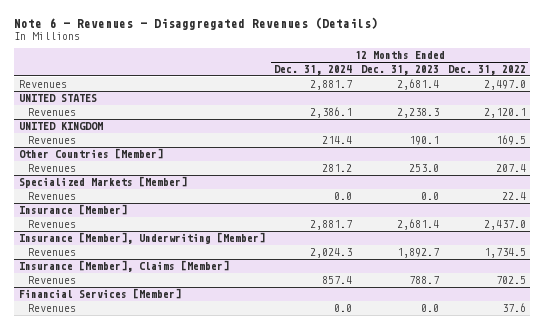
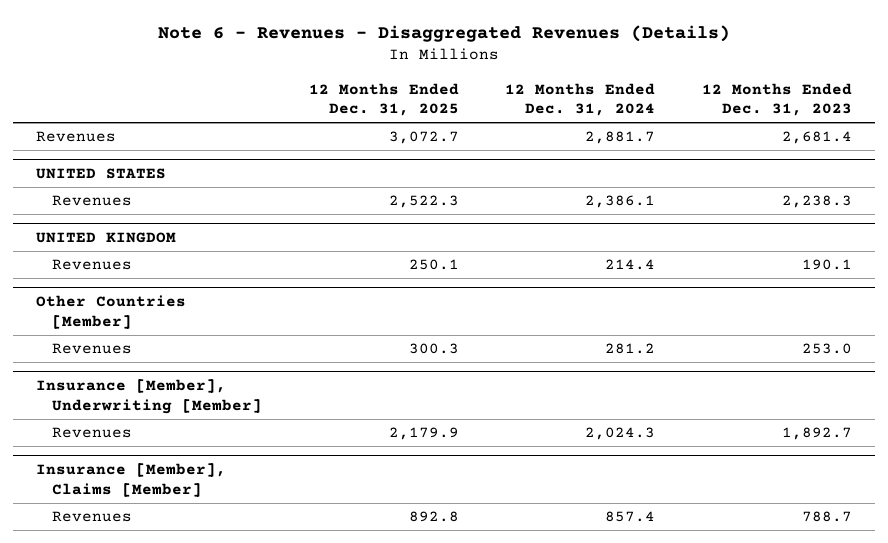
- | 12 Months Ended Dec. 31, 2024 | 12 Months Ended Dec. 31, 2023 | 12 Months Ended Dec. 31, 2022
+ | 12 Months Ended Dec. 31, 2025 | 12 Months Ended Dec. 31, 2024 | 12 Months Ended Dec. 31, 2023
- Specialized Markets [Member]
- Revenues | 0.0 | 0.0 | 22.4
- Insurance [Member]
- Revenues | 2,881.7 | 2,681.4 | 2,437.0
- Financial Services [Member]
- Revenues | 0.0 | 0.0 | 37.6

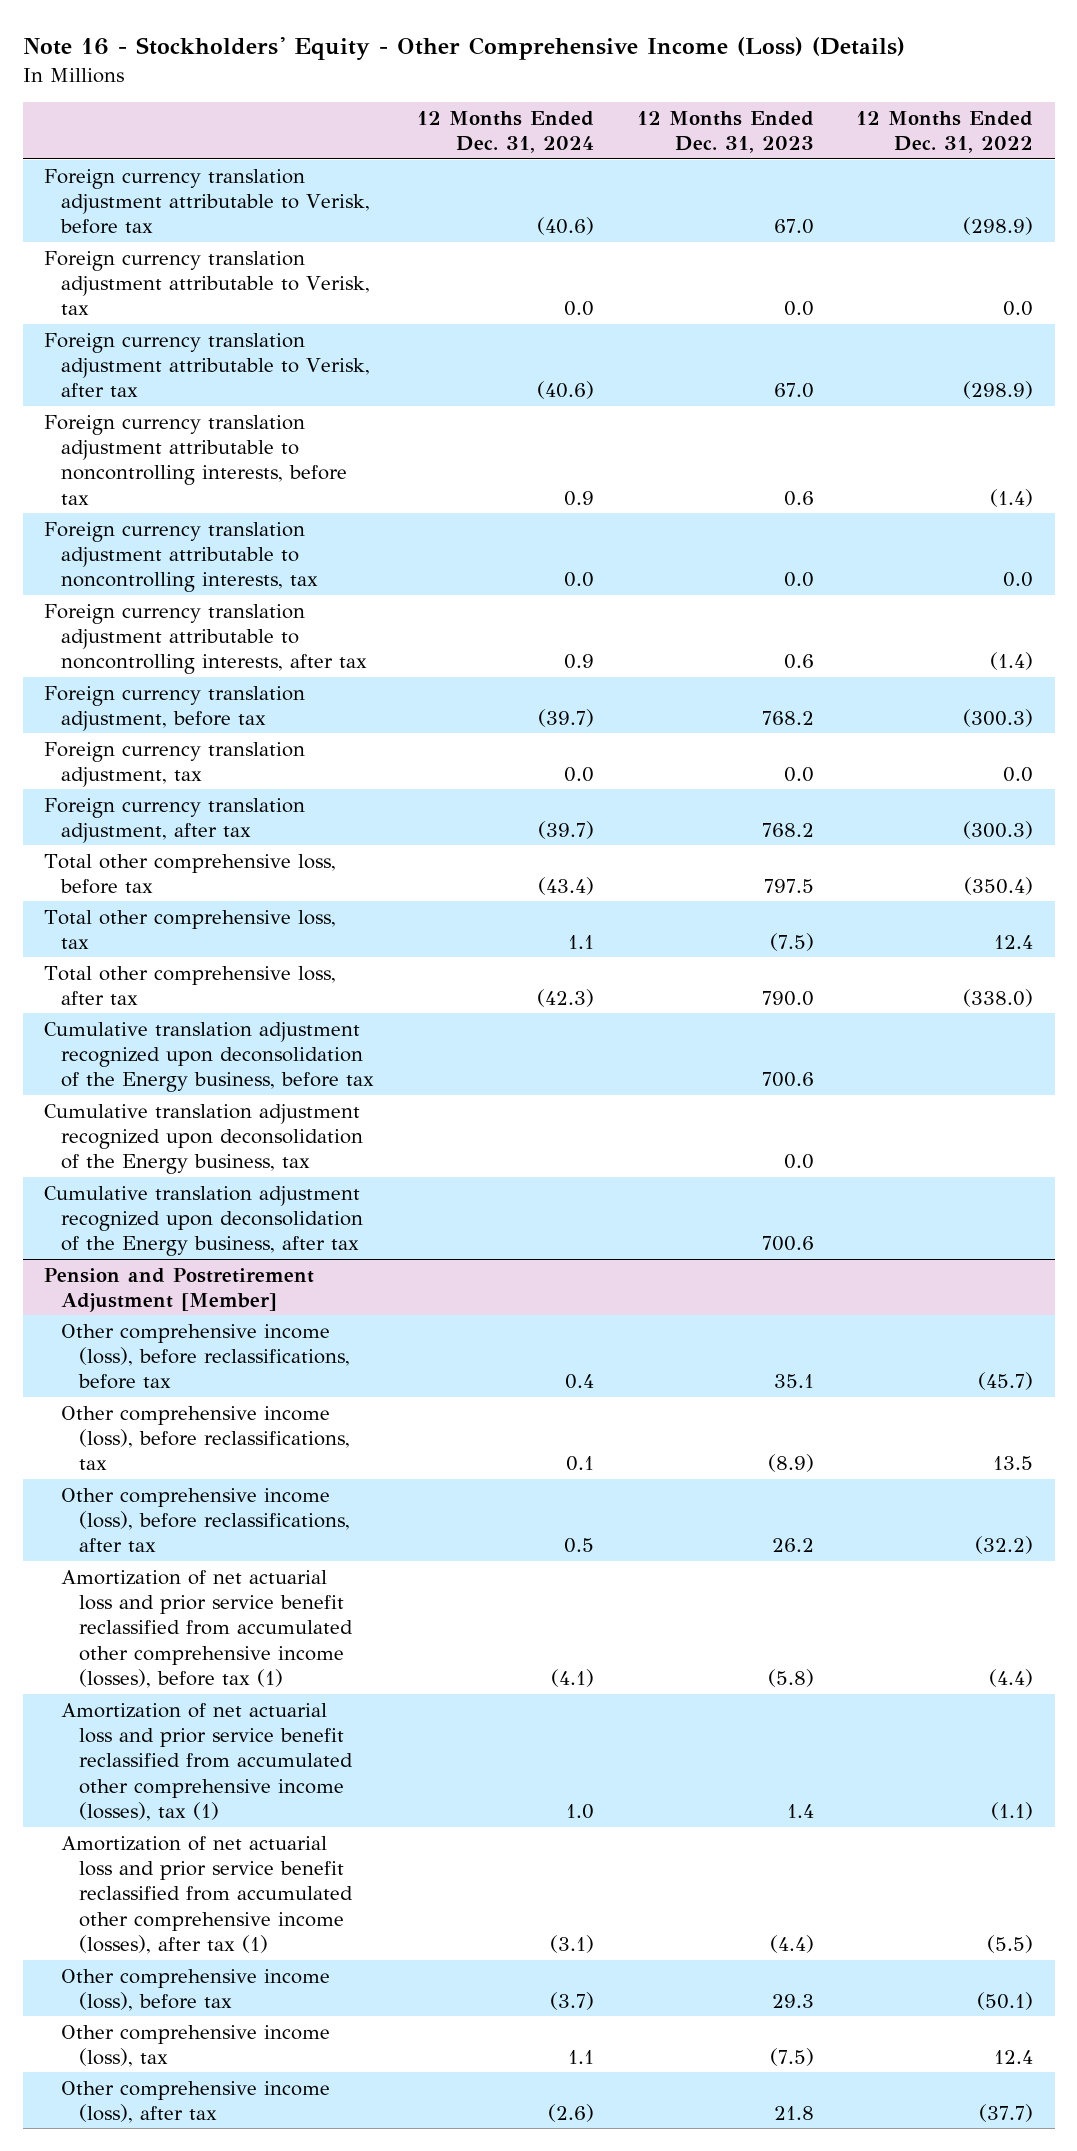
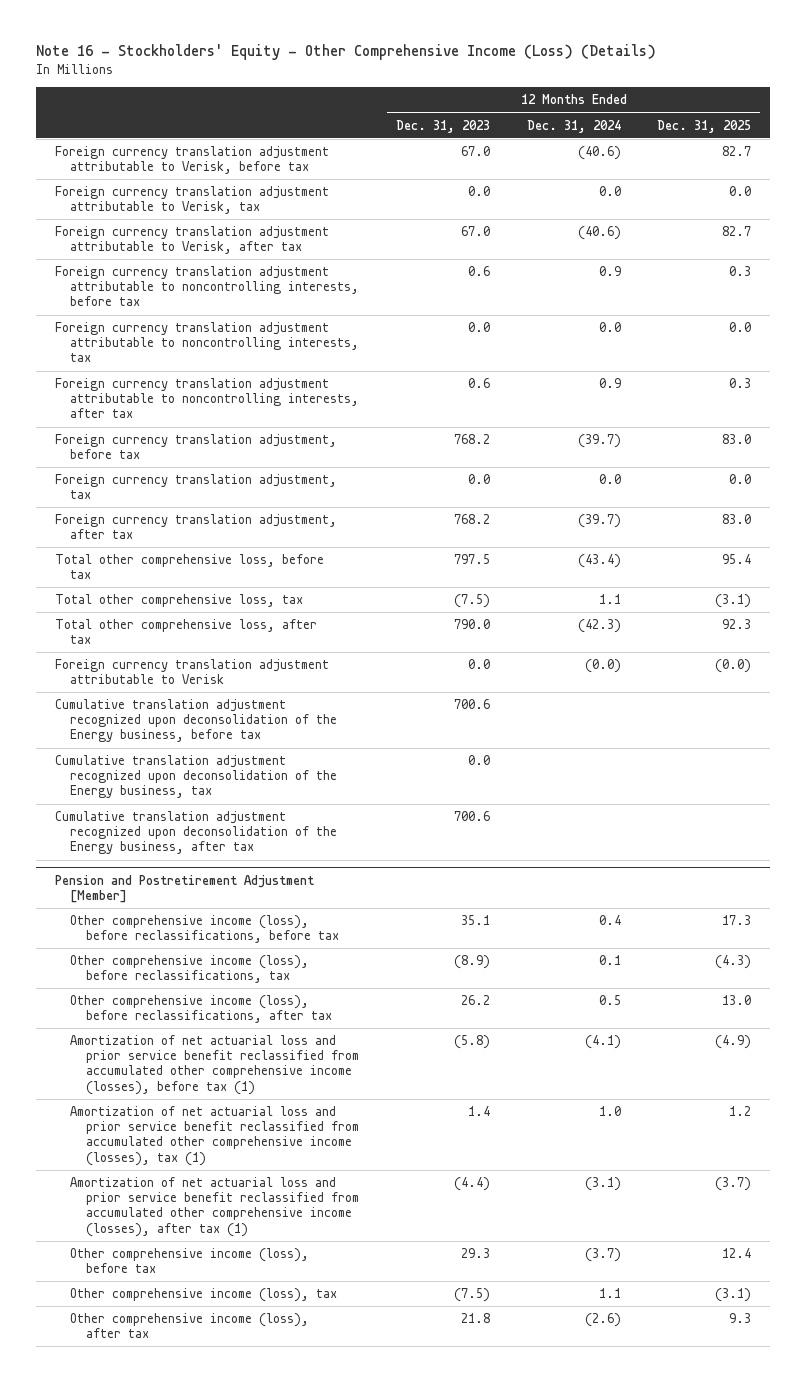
- | 12 Months Ended Dec. 31, 2024 | 12 Months Ended Dec. 31, 2023 | 12 Months Ended Dec. 31, 2022
+ | 12 Months Ended Dec. 31, 2023 | 12 Months Ended Dec. 31, 2024 | 12 Months Ended Dec. 31, 2025
+ Foreign currency translation adjustment attributable to Verisk | 0.0 | (0.0) | (0.0)

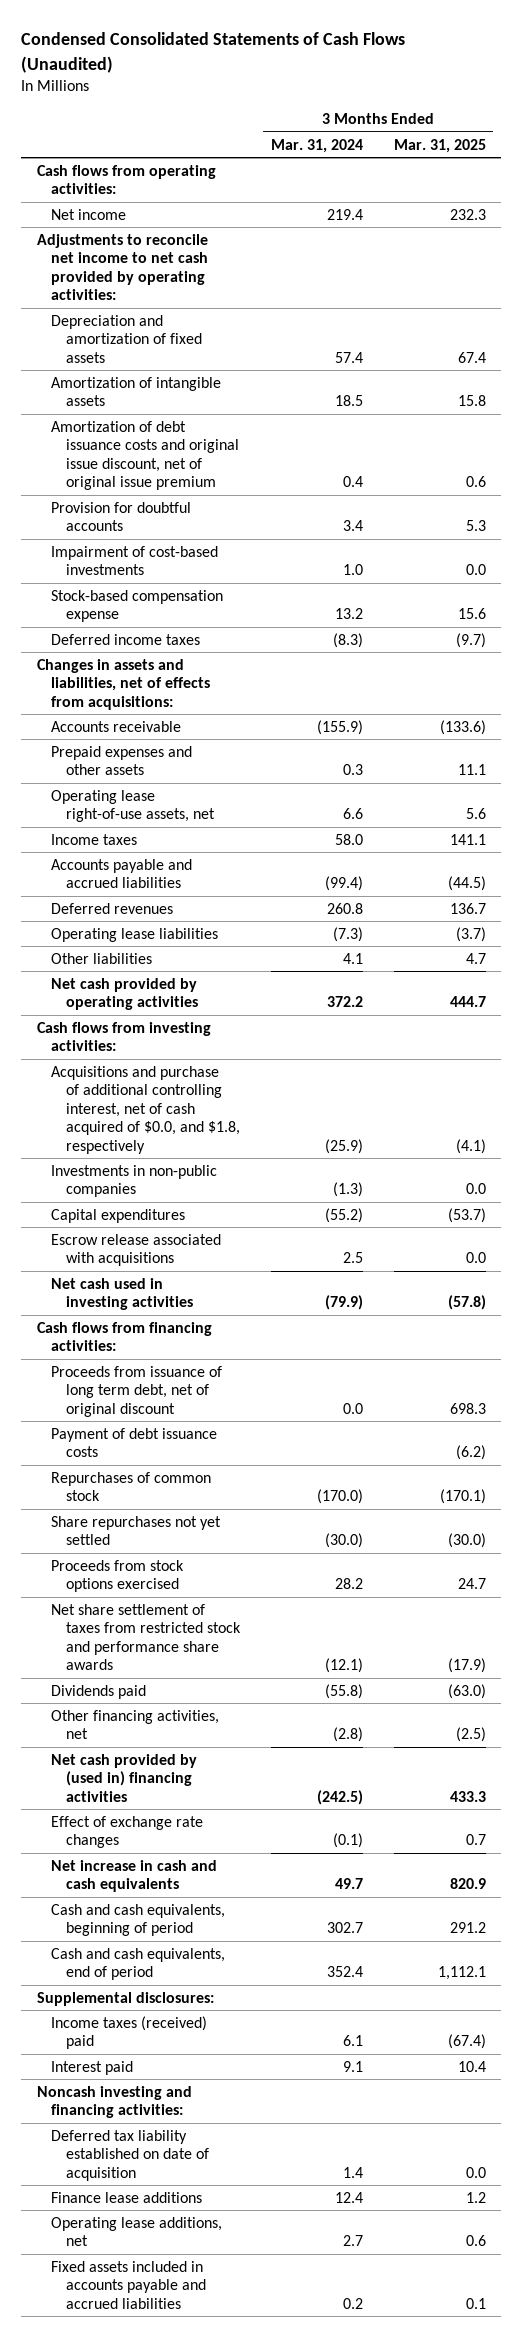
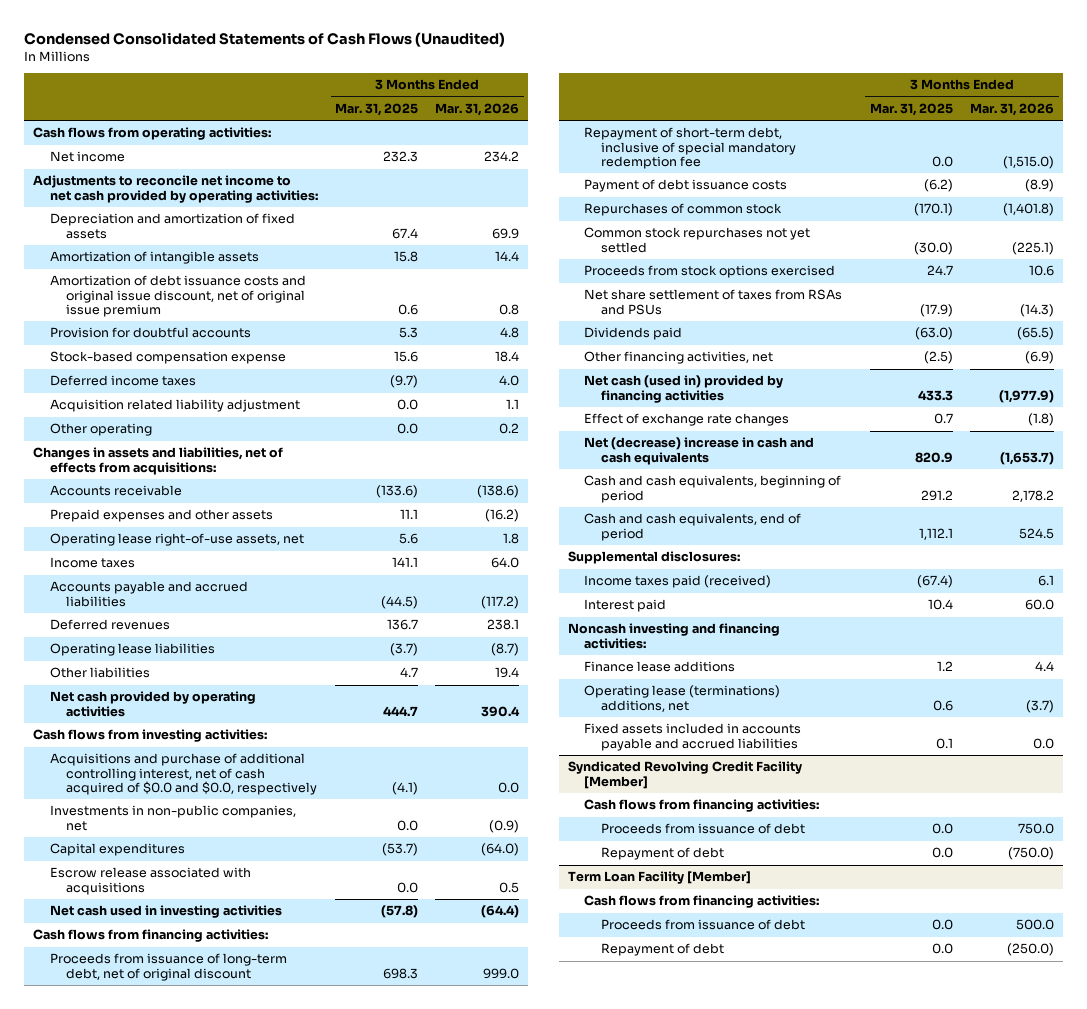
- | 3 Months Ended Mar. 31, 2024 | 3 Months Ended Mar. 31, 2025
+ | 3 Months Ended Mar. 31, 2025 | 3 Months Ended Mar. 31, 2026
- Impairment of cost-based investments | 1.0 | 0.0
+ Acquisition related liability adjustment | 0.0 | 1.1
+ Other operating | 0.0 | 0.2
- Acquisitions and purchase of additional controlling interest, net of cash acquired of $0.0, and $1.8, respectively | (25.9) | (4.1)
- Investments in non-public companies | (1.3) | 0.0
+ Acquisitions and purchase of additional controlling interest, net of cash acquired of $0.0 and $0.0, respectively | (4.1) | 0.0
+ Investments in non-public companies, net | 0.0 | (0.9)
- Proceeds from issuance of long term debt, net of original discount | 0.0 | 698.3
+ Proceeds from issuance of long-term debt, net of original discount | 698.3 | 999.0
+ Repayment of short-term debt, inclusive of special mandatory redemption fee | 0.0 | (1,515.0)
- Share repurchases not yet settled | (30.0) | (30.0)
+ Common stock repurchases not yet settled | (30.0) | (225.1)
- Net share settlement of taxes from restricted stock and performance share awards | (12.1) | (17.9)
+ Net share settlement of taxes from RSAs and PSUs | (17.9) | (14.3)
- Net cash provided by (used in) financing activities | (242.5) | 433.3
+ Net cash (used in) provided by financing activities | 433.3 | (1,977.9)
- Net increase in cash and cash equivalents | 49.7 | 820.9
+ Net (decrease) increase in cash and cash equivalents | 820.9 | (1,653.7)
- Income taxes (received) paid | 6.1 | (67.4)
+ Income taxes paid (received) | (67.4) | 6.1
- Deferred tax liability established on date of acquisition | 1.4 | 0.0
- Operating lease additions, net | 2.7 | 0.6
+ Operating lease (terminations) additions, net | 0.6 | (3.7)
+ Syndicated Revolving Credit Facility [Member]
+ Cash flows from financing activities:
+ Proceeds from issuance of debt | 0.0 | 750.0
+ Repayment of debt | 0.0 | (750.0)
+ Term Loan Facility [Member]
+ Cash flows from financing activities:
+ Proceeds from issuance of debt | 0.0 | 500.0
+ Repayment of debt | 0.0 | (250.0)

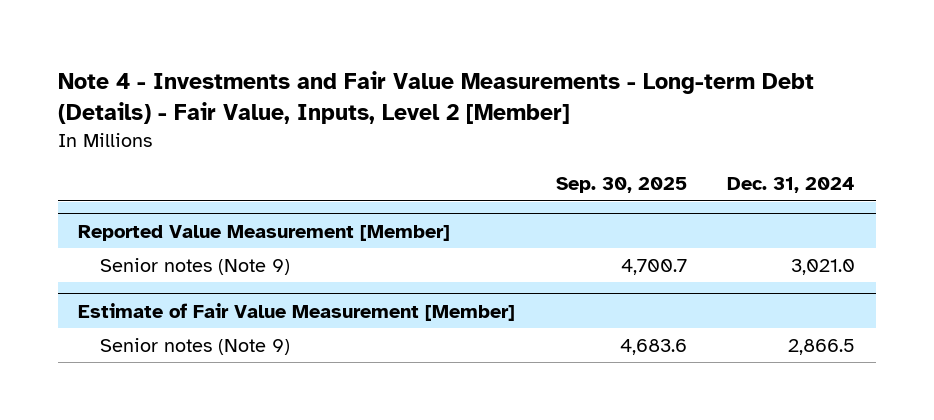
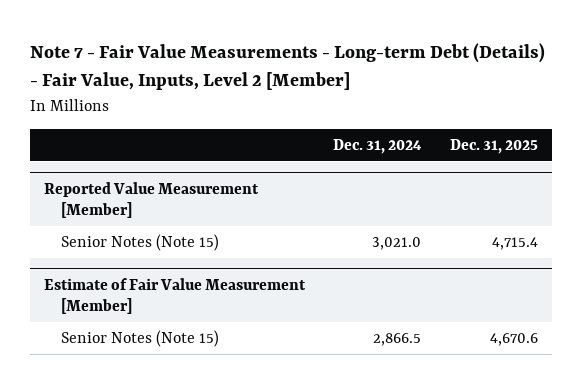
- Note 4 - Investments and Fair Value Measurements - Long-term Debt (Details) - Fair Value, Inputs, Level 2 [Member]
+ Note 7 - Fair Value Measurements - Long-term Debt (Details) - Fair Value, Inputs, Level 2 [Member]
- | Sep. 30, 2025 | Dec. 31, 2024
+ | Dec. 31, 2024 | Dec. 31, 2025
@ Reported Value Measurement [Member]
- Senior notes (Note 9) | 4,700.7 | 3,021.0
+ Senior Notes (Note 15) | 3,021.0 | 4,715.4
@ Estimate of Fair Value Measurement [Member]
- Senior notes (Note 9) | 4,683.6 | 2,866.5
+ Senior Notes (Note 15) | 2,866.5 | 4,670.6

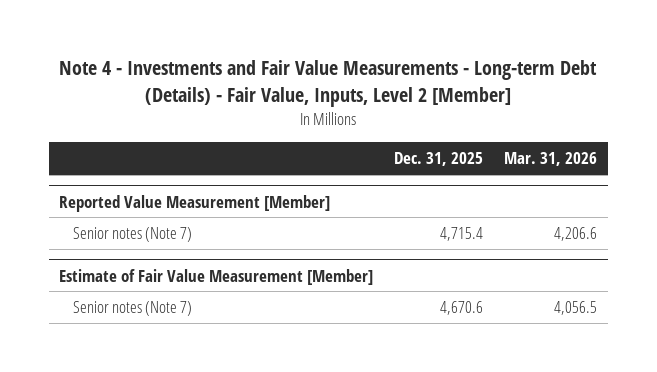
- Note 7 - Fair Value Measurements - Long-term Debt (Details) - Fair Value, Inputs, Level 2 [Member]
+ Note 4 - Investments and Fair Value Measurements - Long-term Debt (Details) - Fair Value, Inputs, Level 2 [Member]
- | Dec. 31, 2024 | Dec. 31, 2025
+ | Dec. 31, 2025 | Mar. 31, 2026
@ Reported Value Measurement [Member]
- Senior Notes (Note 15) | 3,021.0 | 4,715.4
+ Senior notes (Note 7) | 4,715.4 | 4,206.6
@ Estimate of Fair Value Measurement [Member]
- Senior Notes (Note 15) | 2,866.5 | 4,670.6
+ Senior notes (Note 7) | 4,670.6 | 4,056.5

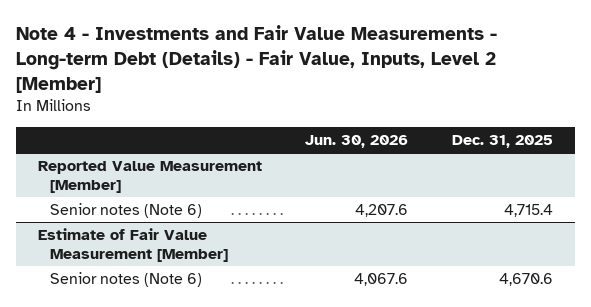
- | Dec. 31, 2025 | Mar. 31, 2026
+ | Jun. 30, 2026 | Dec. 31, 2025
@ Reported Value Measurement [Member]
- Senior notes (Note 7) | 4,715.4 | 4,206.6
+ Senior notes (Note 6) | 4,207.6 | 4,715.4
@ Estimate of Fair Value Measurement [Member]
- Senior notes (Note 7) | 4,670.6 | 4,056.5
+ Senior notes (Note 6) | 4,067.6 | 4,670.6

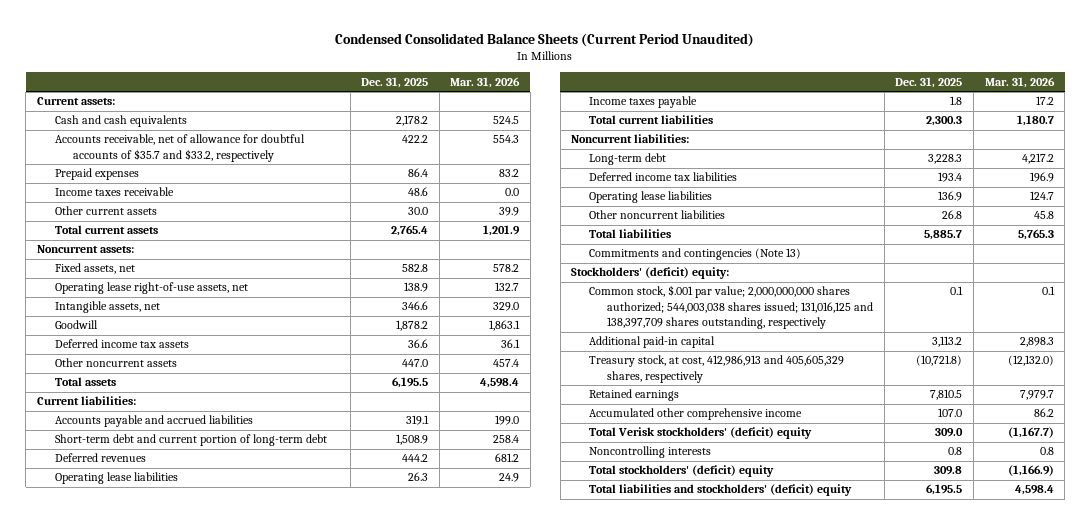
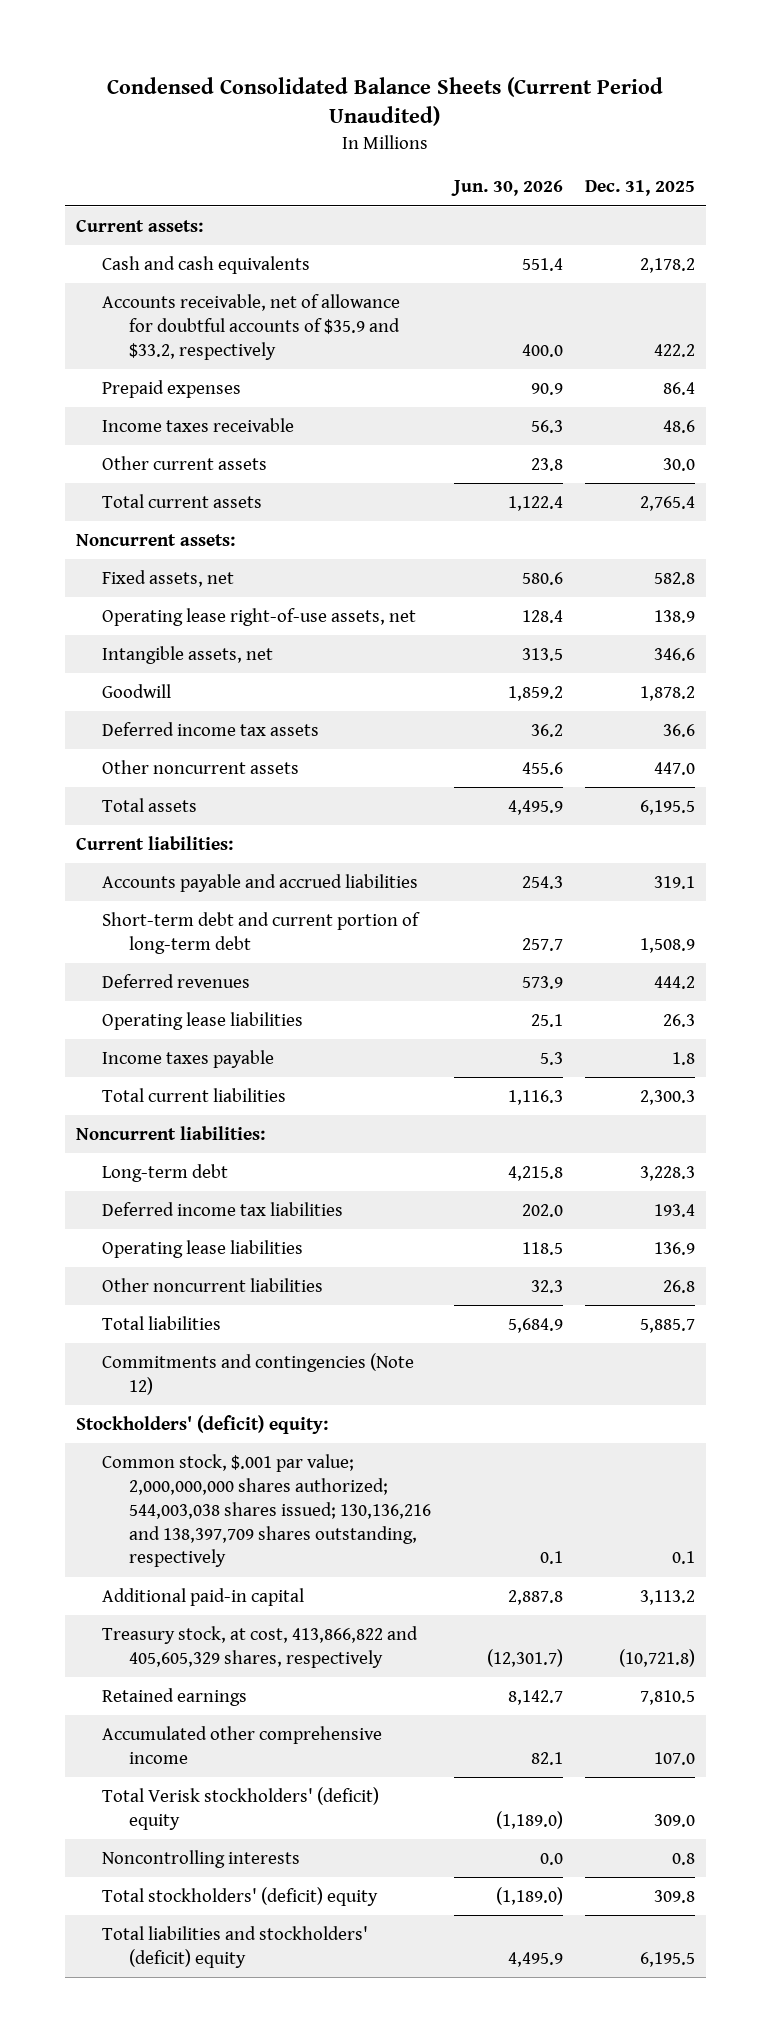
- | Dec. 31, 2025 | Mar. 31, 2026
+ | Jun. 30, 2026 | Dec. 31, 2025
- Accounts receivable, net of allowance for doubtful accounts of $35.7 and $33.2, respectively | 422.2 | 554.3
+ Accounts receivable, net of allowance for doubtful accounts of $35.9 and $33.2, respectively | 400.0 | 422.2
- Commitments and contingencies (Note 13)
+ Commitments and contingencies (Note 12)
- Common stock, $.001 par value; 2,000,000,000 shares authorized; 544,003,038 shares issued; 131,016,125 and 138,397,709 shares outstanding, respectively | 0.1 | 0.1
+ Common stock, $.001 par value; 2,000,000,000 shares authorized; 544,003,038 shares issued; 130,136,216 and 138,397,709 shares outstanding, respectively | 0.1 | 0.1
- Treasury stock, at cost, 412,986,913 and 405,605,329 shares, respectively | (10,721.8) | (12,132.0)
+ Treasury stock, at cost, 413,866,822 and 405,605,329 shares, respectively | (12,301.7) | (10,721.8)

